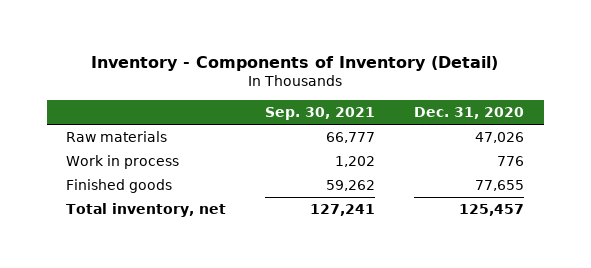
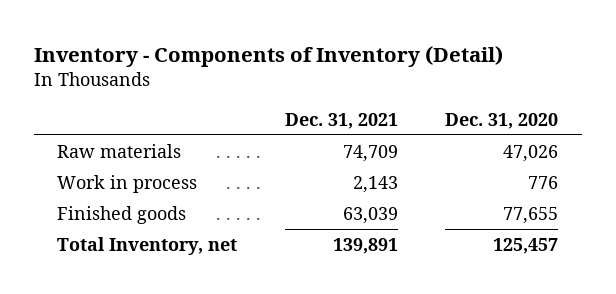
- | Sep. 30, 2021 | Dec. 31, 2020
+ | Dec. 31, 2021 | Dec. 31, 2020
- Total inventory, net | 127,241 | 125,457
+ Total Inventory, net | 139,891 | 125,457

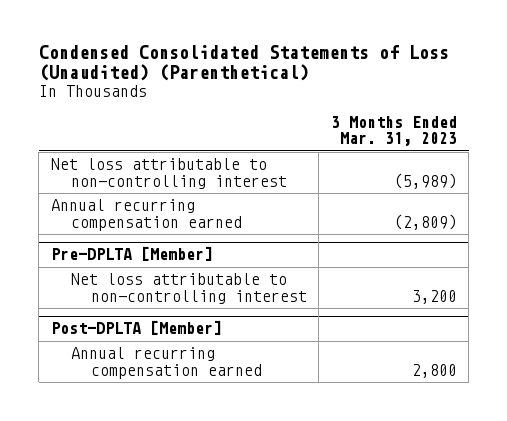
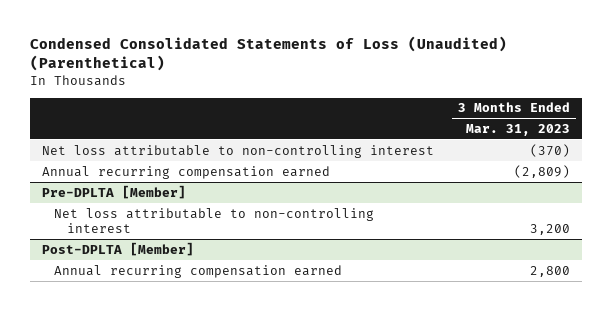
- Net loss attributable to non-controlling interest | (5,989)
+ Net loss attributable to non-controlling interest | (370)

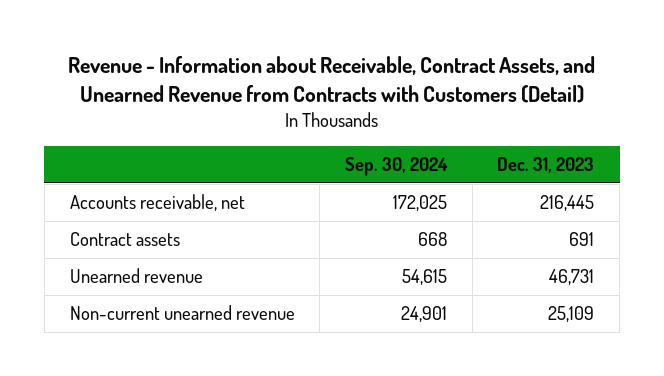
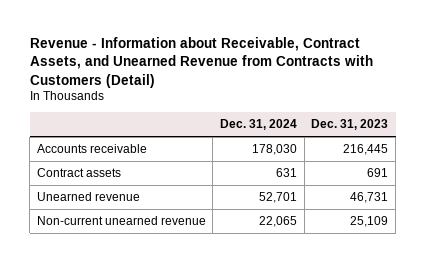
- | Sep. 30, 2024 | Dec. 31, 2023
+ | Dec. 31, 2024 | Dec. 31, 2023
- Accounts receivable, net | 172,025 | 216,445
+ Accounts receivable | 178,030 | 216,445

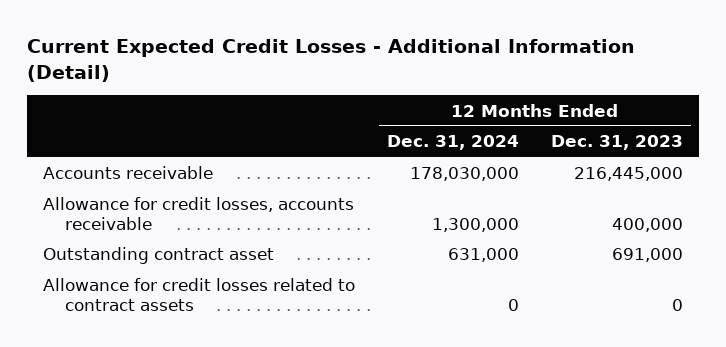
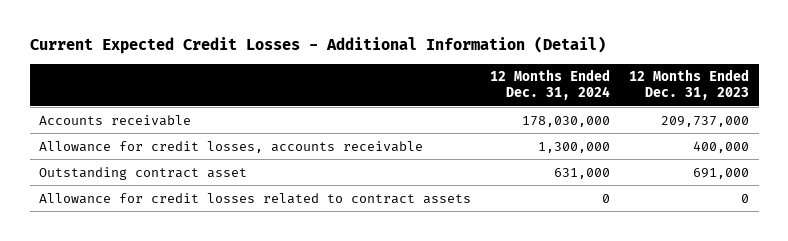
- Accounts receivable | 178,030,000 | 216,445,000
+ Accounts receivable | 178,030,000 | 209,737,000

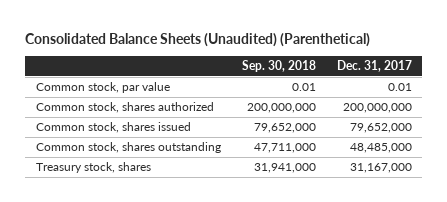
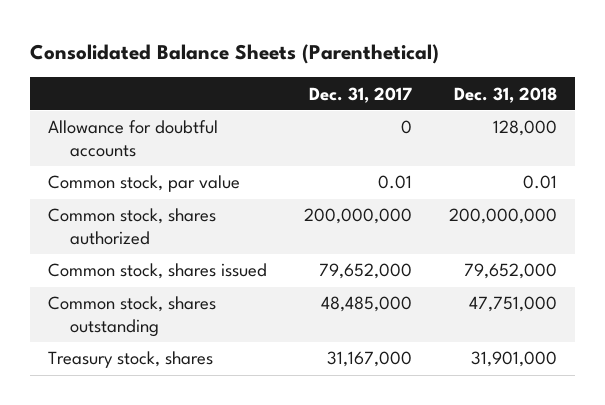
- Consolidated Balance Sheets (Unaudited) (Parenthetical)
+ Consolidated Balance Sheets (Parenthetical)
- | Sep. 30, 2018 | Dec. 31, 2017
+ | Dec. 31, 2017 | Dec. 31, 2018
+ Allowance for doubtful accounts | 0 | 128,000

